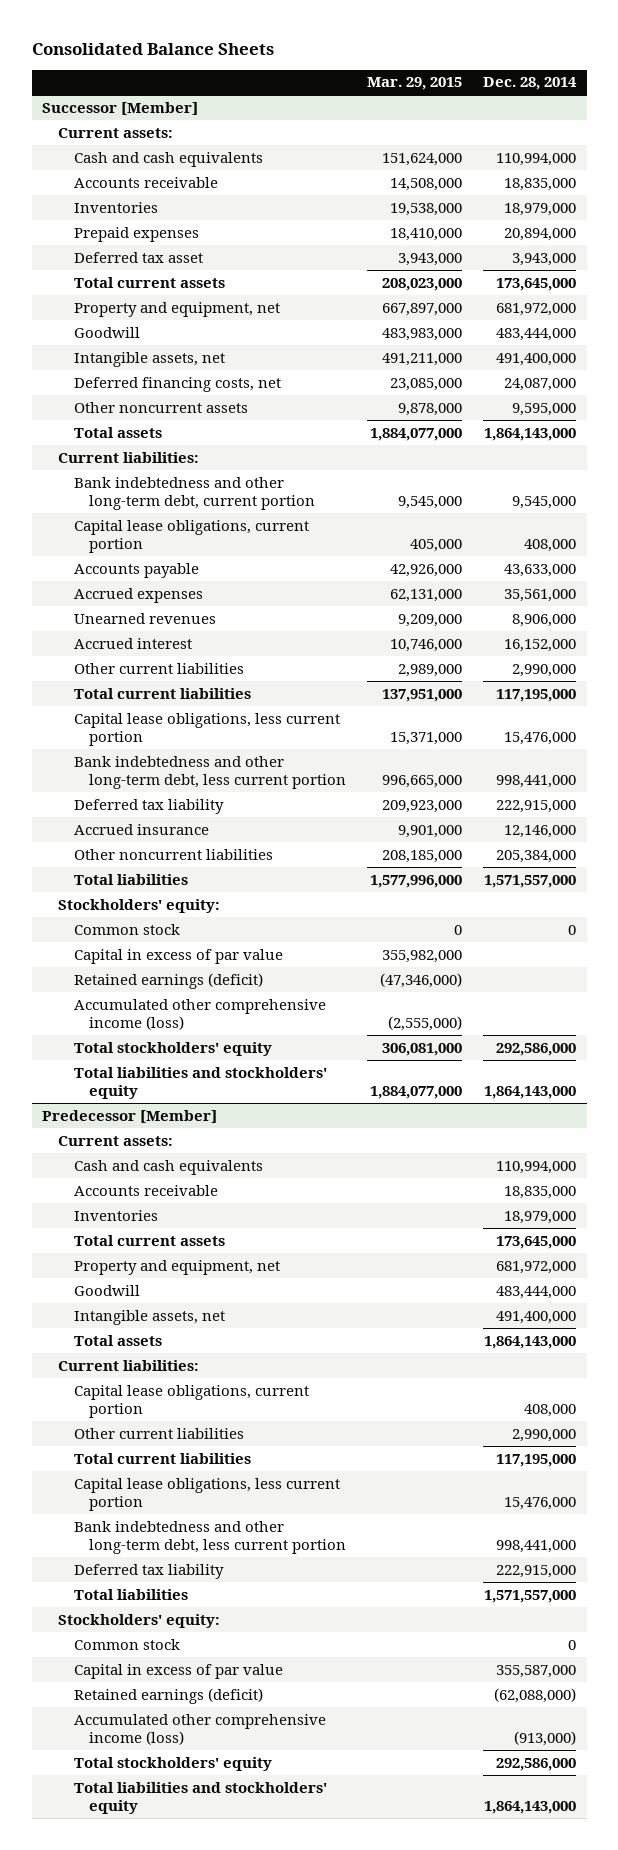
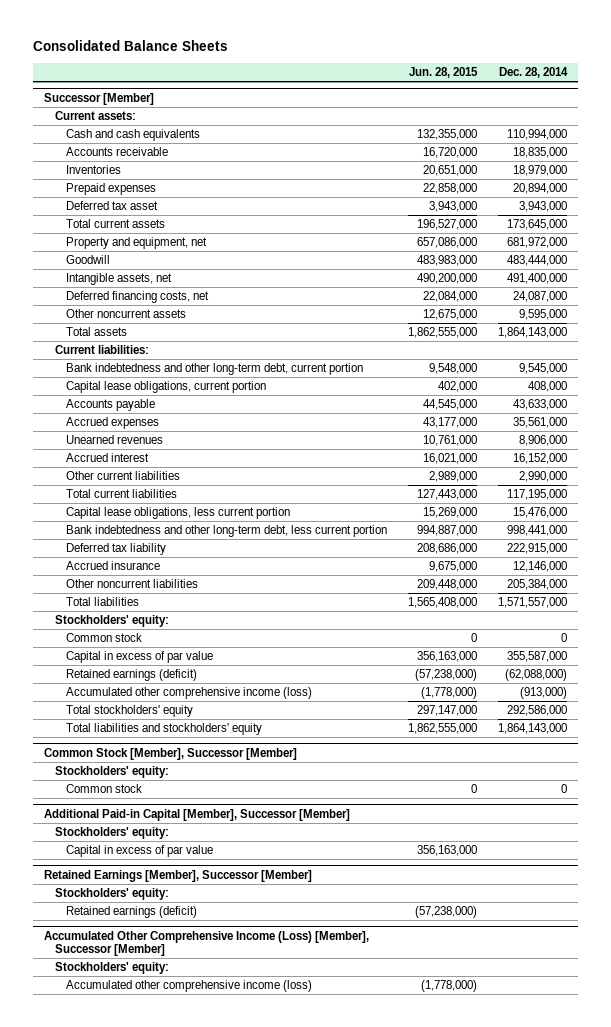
- | Mar. 29, 2015 | Dec. 28, 2014
+ | Jun. 28, 2015 | Dec. 28, 2014
@ Successor [Member]
- Capital in excess of par value | 355,982,000 |
- Retained earnings (deficit) | (47,346,000) |
- Accumulated other comprehensive income (loss) | (2,555,000) |
- Total stockholders' equity | 306,081,000 | 292,586,000
- Total liabilities and stockholders' equity | 1,884,077,000 | 1,864,143,000
- Predecessor [Member]
- Current assets:
- Cash and cash equivalents | | 110,994,000
- Accounts receivable | | 18,835,000
- Inventories | | 18,979,000
- Total current assets | | 173,645,000
- Property and equipment, net | | 681,972,000
- Goodwill | | 483,444,000
- Intangible assets, net | | 491,400,000
- Total assets | | 1,864,143,000
- Current liabilities:
- Capital lease obligations, current portion | | 408,000
- Other current liabilities | | 2,990,000
- Total current liabilities | | 117,195,000
- Capital lease obligations, less current portion | | 15,476,000
- Bank indebtedness and other long-term debt, less current portion | | 998,441,000
- Deferred tax liability | | 222,915,000
- Total liabilities | | 1,571,557,000
- Stockholders' equity:
- Common stock | | 0
+ Common Stock [Member], Successor [Member]
+ Stockholders' equity:
+ Common stock | 0 | 0
+ Additional Paid-in Capital [Member], Successor [Member]
+ Stockholders' equity:
+ Capital in excess of par value | 356,163,000 |
+ Retained Earnings [Member], Successor [Member]
+ Stockholders' equity:
+ Retained earnings (deficit) | (57,238,000) |
+ Accumulated Other Comprehensive Income (Loss) [Member], Successor [Member]
+ Stockholders' equity:
+ Accumulated other comprehensive income (loss) | (1,778,000) |

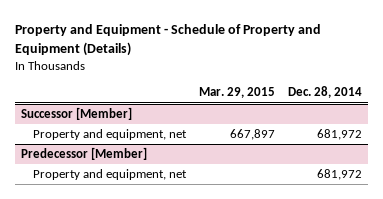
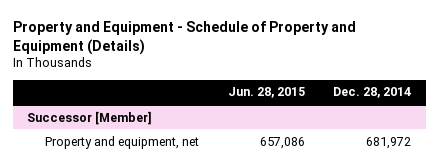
- | Mar. 29, 2015 | Dec. 28, 2014
+ | Jun. 28, 2015 | Dec. 28, 2014
- Predecessor [Member]
- Property and equipment, net | | 681,972

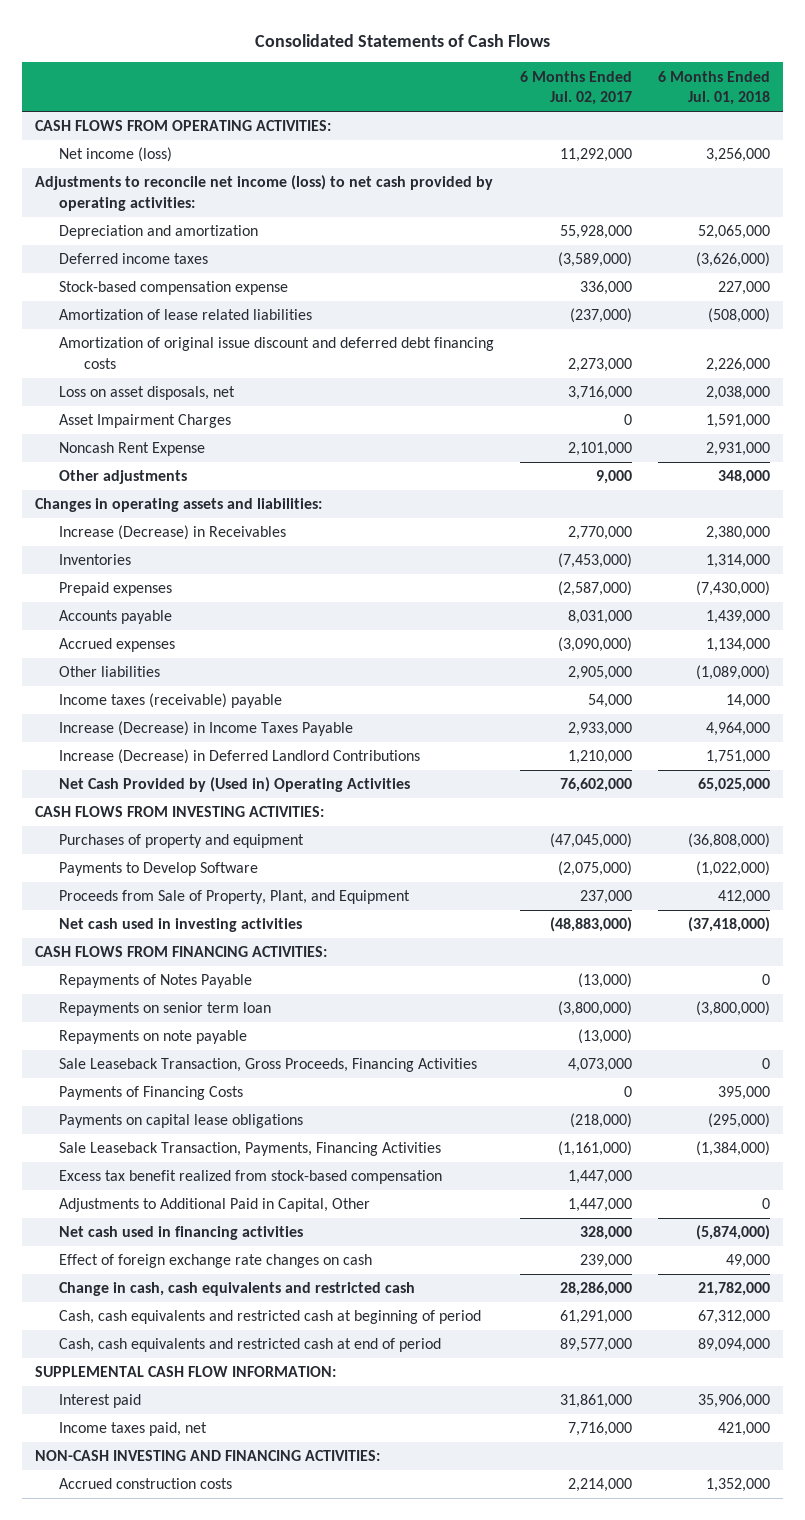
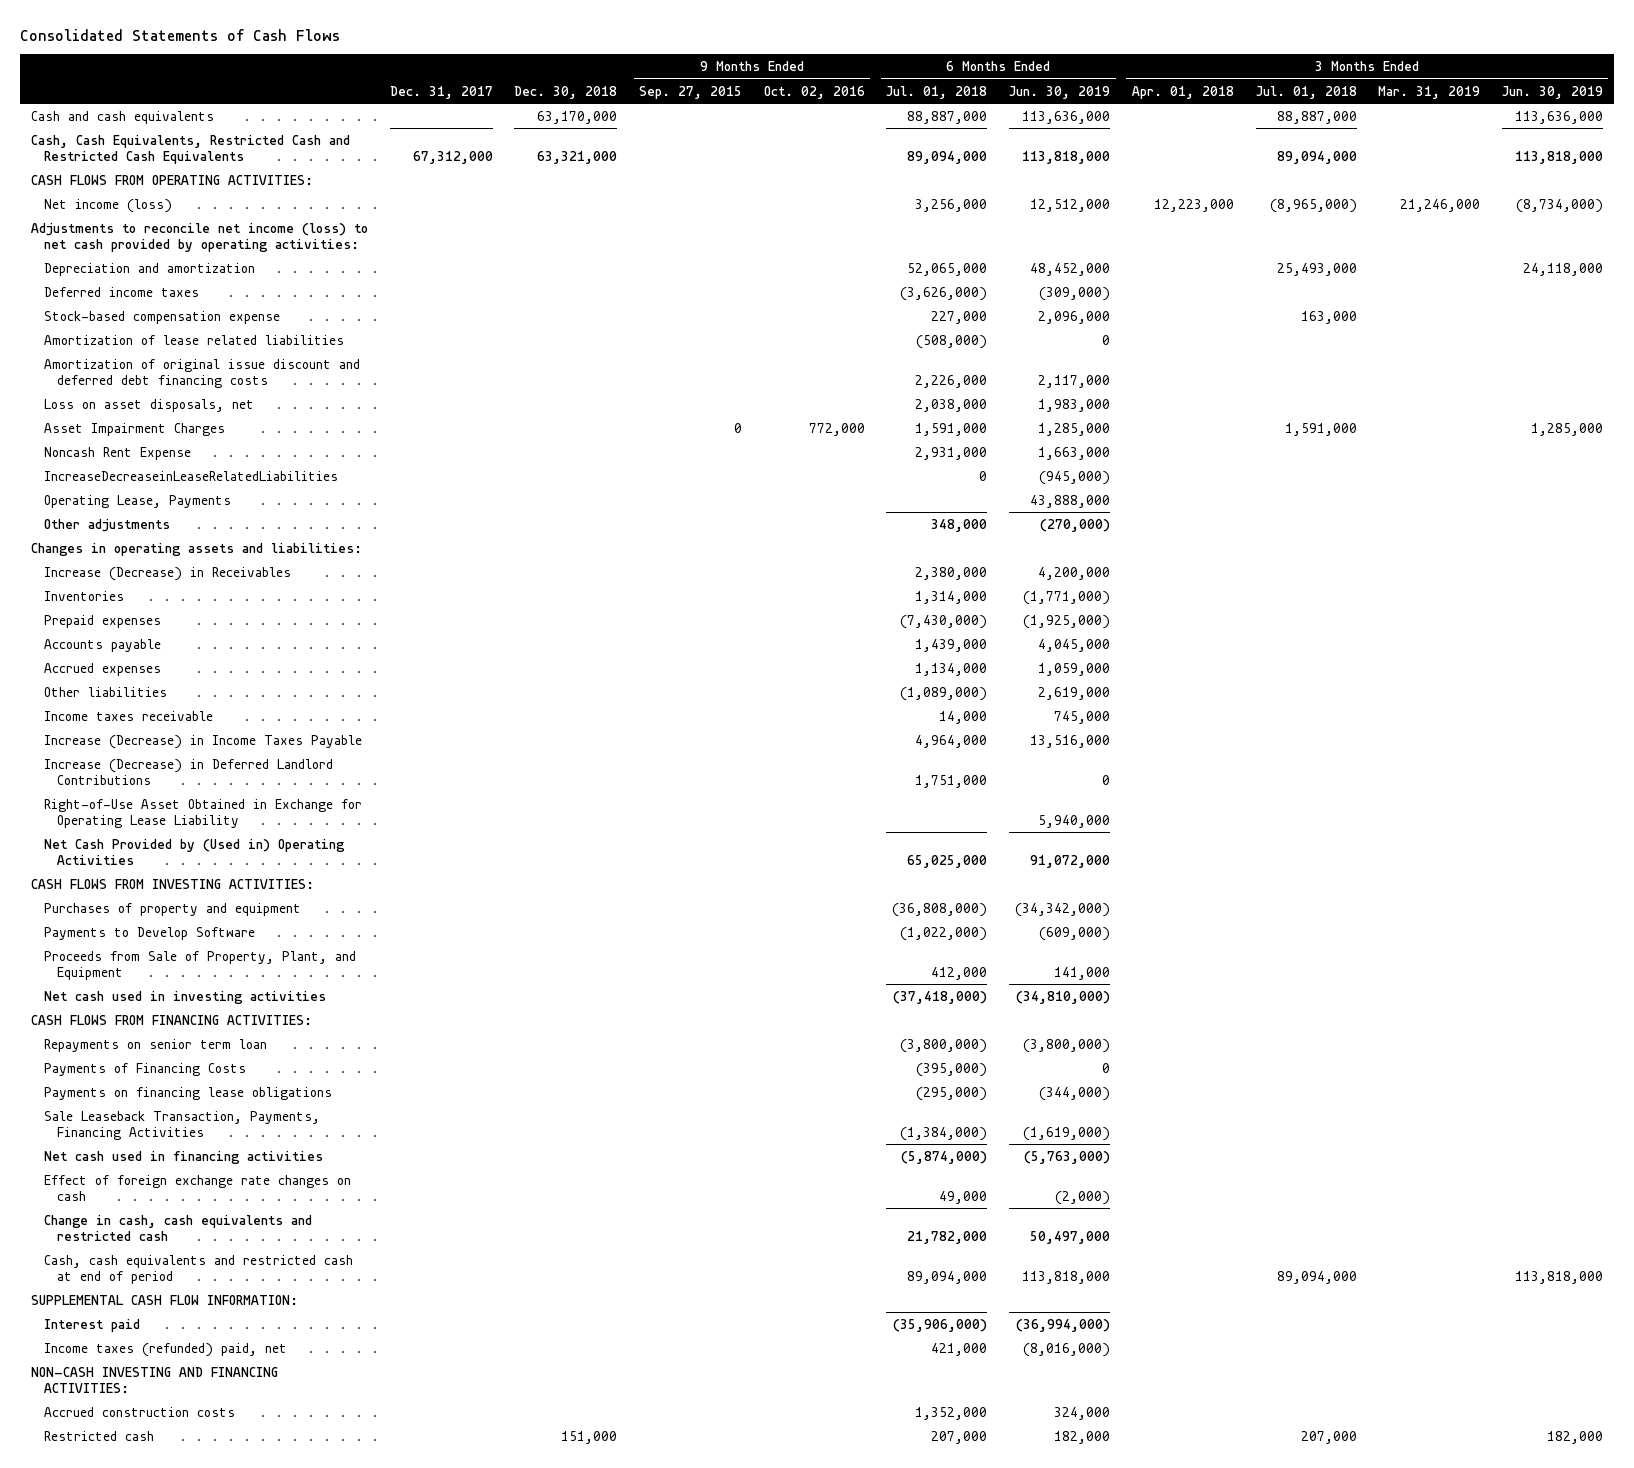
- | 6 Months Ended Jul. 02, 2017 | 6 Months Ended Jul. 01, 2018
+ | Dec. 31, 2017 | Dec. 30, 2018 | 9 Months Ended Sep. 27, 2015 | 9 Months Ended Oct. 02, 2016 | 6 Months Ended Jul. 01, 2018 | 6 Months Ended Jun. 30, 2019 | 3 Months Ended Apr. 01, 2018 | 3 Months Ended Jul. 01, 2018 | 3 Months Ended Mar. 31, 2019 | 3 Months Ended Jun. 30, 2019
+ Cash and cash equivalents | | 63,170,000 | | | 88,887,000 | 113,636,000 | | 88,887,000 | | 113,636,000
+ Cash, Cash Equivalents, Restricted Cash and Restricted Cash Equivalents | 67,312,000 | 63,321,000 | | | 89,094,000 | 113,818,000 | | 89,094,000 | | 113,818,000
+ IncreaseDecreaseinLeaseRelatedLiabilities | | | | | 0 | (945,000) | | | |
+ Operating Lease, Payments | | | | | | 43,888,000 | | | |
- Income taxes (receivable) payable | 54,000 | 14,000
+ Income taxes receivable | | | | | 14,000 | 745,000 | | | |
+ Right-of-Use Asset Obtained in Exchange for Operating Lease Liability | | | | | | 5,940,000 | | | |
- Repayments of Notes Payable | (13,000) | 0
- Repayments on note payable | (13,000) |
- Sale Leaseback Transaction, Gross Proceeds, Financing Activities | 4,073,000 | 0
- Payments of Financing Costs | 0 | 395,000
- Payments on capital lease obligations | (218,000) | (295,000)
+ Payments of Financing Costs | | | | | (395,000) | 0 | | | |
+ Payments on financing lease obligations | | | | | (295,000) | (344,000) | | | |
- Excess tax benefit realized from stock-based compensation | 1,447,000 |
- Adjustments to Additional Paid in Capital, Other | 1,447,000 | 0
- Cash, cash equivalents and restricted cash at beginning of period | 61,291,000 | 67,312,000
- Interest paid | 31,861,000 | 35,906,000
- Income taxes paid, net | 7,716,000 | 421,000
+ Interest paid | | | | | (35,906,000) | (36,994,000) | | | |
+ Income taxes (refunded) paid, net | | | | | 421,000 | (8,016,000) | | | |
+ Restricted cash | | 151,000 | | | 207,000 | 182,000 | | 207,000 | | 182,000

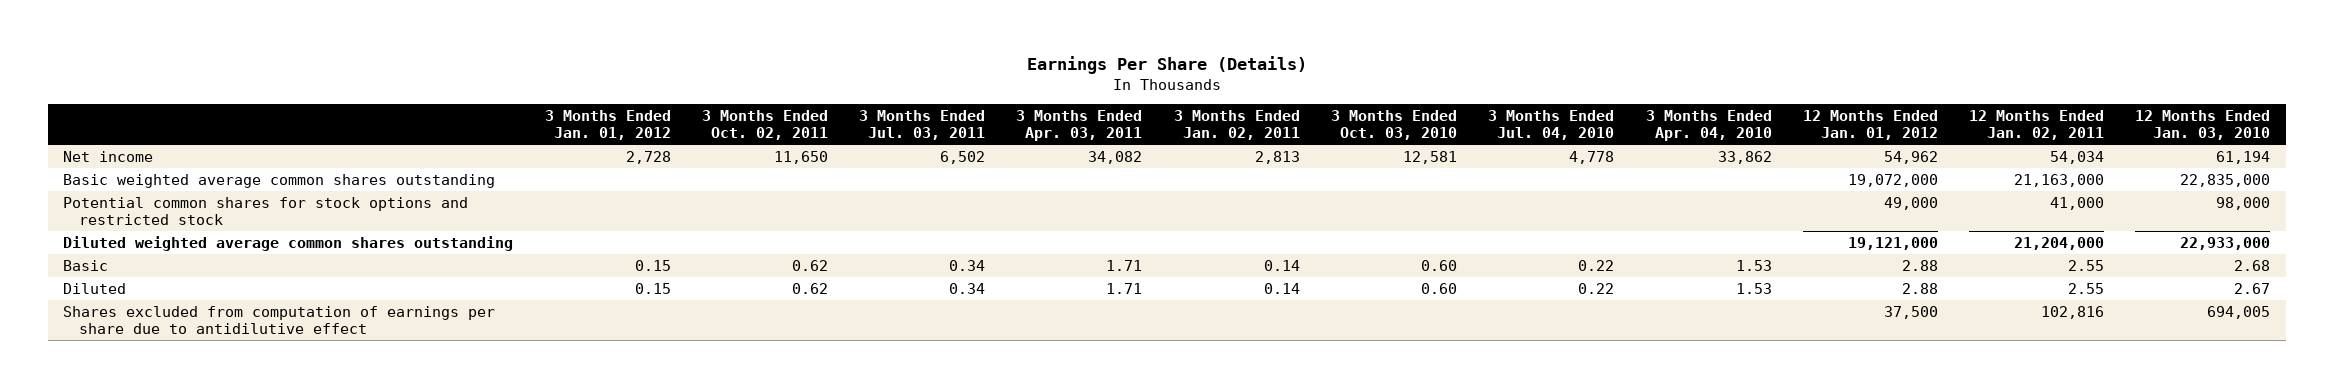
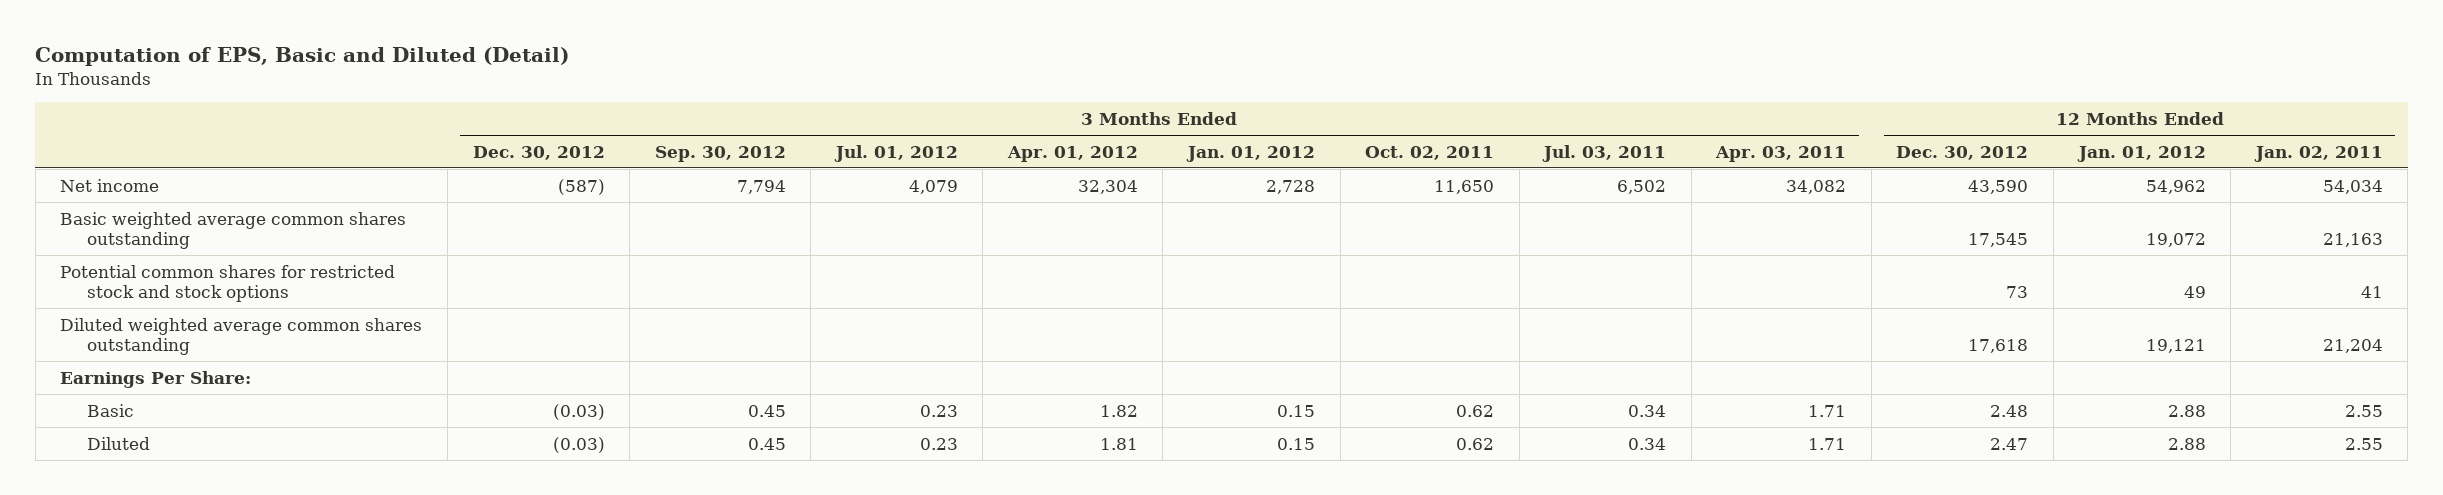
- Earnings Per Share (Details)
+ Computation of EPS, Basic and Diluted (Detail)
- | 3 Months Ended Jan. 01, 2012 | 3 Months Ended Oct. 02, 2011 | 3 Months Ended Jul. 03, 2011 | 3 Months Ended Apr. 03, 2011 | 3 Months Ended Jan. 02, 2011 | 3 Months Ended Oct. 03, 2010 | 3 Months Ended Jul. 04, 2010 | 3 Months Ended Apr. 04, 2010 | 12 Months Ended Jan. 01, 2012 | 12 Months Ended Jan. 02, 2011 | 12 Months Ended Jan. 03, 2010
+ | 3 Months Ended Dec. 30, 2012 | 3 Months Ended Sep. 30, 2012 | 3 Months Ended Jul. 01, 2012 | 3 Months Ended Apr. 01, 2012 | 3 Months Ended Jan. 01, 2012 | 3 Months Ended Oct. 02, 2011 | 3 Months Ended Jul. 03, 2011 | 3 Months Ended Apr. 03, 2011 | 12 Months Ended Dec. 30, 2012 | 12 Months Ended Jan. 01, 2012 | 12 Months Ended Jan. 02, 2011
- Basic weighted average common shares outstanding | | | | | | | | | 19,072,000 | 21,163,000 | 22,835,000
- Potential common shares for stock options and restricted stock | | | | | | | | | 49,000 | 41,000 | 98,000
- Diluted weighted average common shares outstanding | | | | | | | | | 19,121,000 | 21,204,000 | 22,933,000
+ Basic weighted average common shares outstanding | | | | | | | | | 17,545 | 19,072 | 21,163
+ Potential common shares for restricted stock and stock options | | | | | | | | | 73 | 49 | 41
+ Diluted weighted average common shares outstanding | | | | | | | | | 17,618 | 19,121 | 21,204
+ Earnings Per Share:
- Shares excluded from computation of earnings per share due to antidilutive effect | | | | | | | | | 37,500 | 102,816 | 694,005

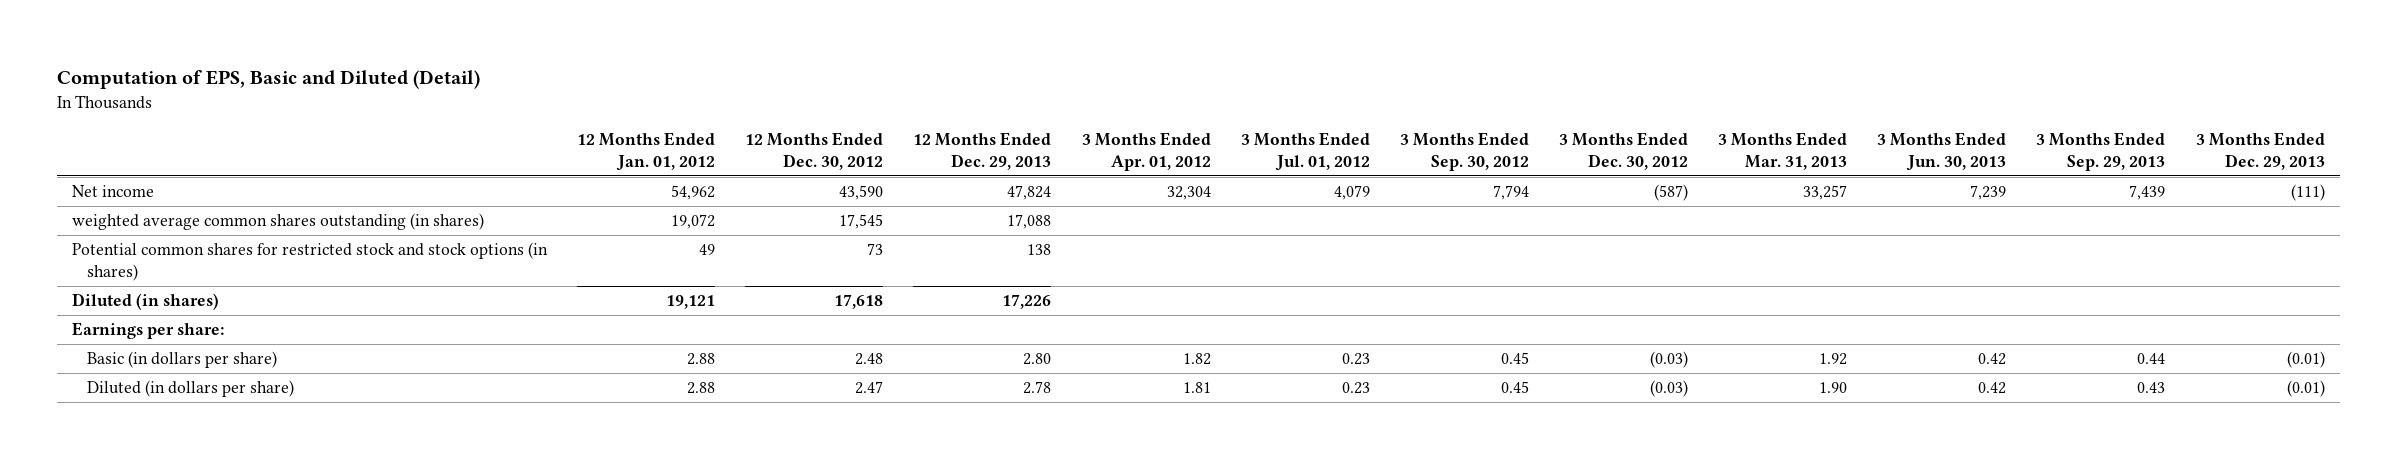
- | 3 Months Ended Dec. 30, 2012 | 3 Months Ended Sep. 30, 2012 | 3 Months Ended Jul. 01, 2012 | 3 Months Ended Apr. 01, 2012 | 3 Months Ended Jan. 01, 2012 | 3 Months Ended Oct. 02, 2011 | 3 Months Ended Jul. 03, 2011 | 3 Months Ended Apr. 03, 2011 | 12 Months Ended Dec. 30, 2012 | 12 Months Ended Jan. 01, 2012 | 12 Months Ended Jan. 02, 2011
+ | 12 Months Ended Jan. 01, 2012 | 12 Months Ended Dec. 30, 2012 | 12 Months Ended Dec. 29, 2013 | 3 Months Ended Apr. 01, 2012 | 3 Months Ended Jul. 01, 2012 | 3 Months Ended Sep. 30, 2012 | 3 Months Ended Dec. 30, 2012 | 3 Months Ended Mar. 31, 2013 | 3 Months Ended Jun. 30, 2013 | 3 Months Ended Sep. 29, 2013 | 3 Months Ended Dec. 29, 2013
- Basic weighted average common shares outstanding | | | | | | | | | 17,545 | 19,072 | 21,163
- Potential common shares for restricted stock and stock options | | | | | | | | | 73 | 49 | 41
- Diluted weighted average common shares outstanding | | | | | | | | | 17,618 | 19,121 | 21,204
- Earnings Per Share:
- Basic | (0.03) | 0.45 | 0.23 | 1.82 | 0.15 | 0.62 | 0.34 | 1.71 | 2.48 | 2.88 | 2.55
- Diluted | (0.03) | 0.45 | 0.23 | 1.81 | 0.15 | 0.62 | 0.34 | 1.71 | 2.47 | 2.88 | 2.55
+ weighted average common shares outstanding (in shares) | 19,072 | 17,545 | 17,088 | | | | | | | |
+ Potential common shares for restricted stock and stock options (in shares) | 49 | 73 | 138 | | | | | | | |
+ Diluted (in shares) | 19,121 | 17,618 | 17,226 | | | | | | | |
+ Earnings per share:
+ Basic (in dollars per share) | 2.88 | 2.48 | 2.80 | 1.82 | 0.23 | 0.45 | (0.03) | 1.92 | 0.42 | 0.44 | (0.01)
+ Diluted (in dollars per share) | 2.88 | 2.47 | 2.78 | 1.81 | 0.23 | 0.45 | (0.03) | 1.90 | 0.42 | 0.43 | (0.01)

